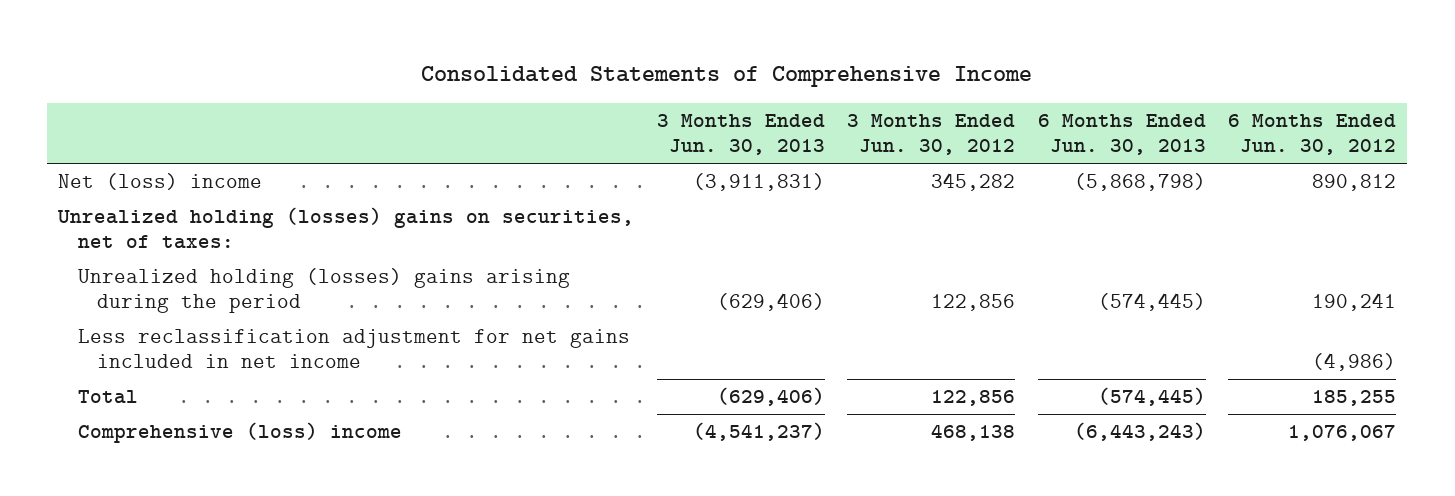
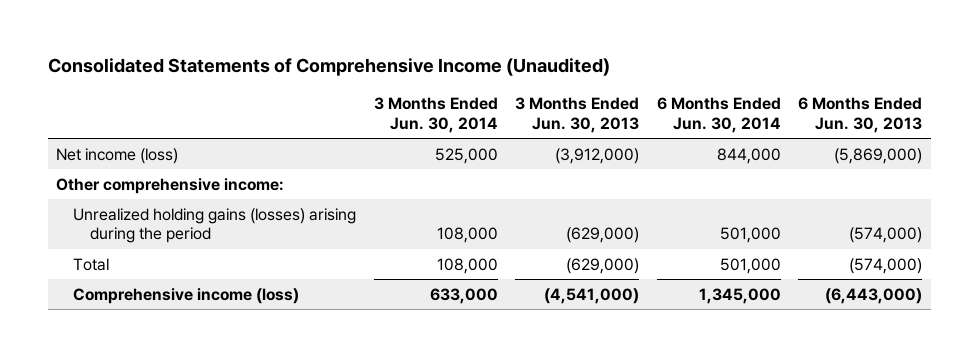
- Consolidated Statements of Comprehensive Income
+ Consolidated Statements of Comprehensive Income (Unaudited)
- | 3 Months Ended Jun. 30, 2013 | 3 Months Ended Jun. 30, 2012 | 6 Months Ended Jun. 30, 2013 | 6 Months Ended Jun. 30, 2012
+ | 3 Months Ended Jun. 30, 2014 | 3 Months Ended Jun. 30, 2013 | 6 Months Ended Jun. 30, 2014 | 6 Months Ended Jun. 30, 2013
- Net (loss) income | (3,911,831) | 345,282 | (5,868,798) | 890,812
- Unrealized holding (losses) gains on securities, net of taxes:
- Unrealized holding (losses) gains arising during the period | (629,406) | 122,856 | (574,445) | 190,241
- Less reclassification adjustment for net gains included in net income | | | | (4,986)
- Total | (629,406) | 122,856 | (574,445) | 185,255
- Comprehensive (loss) income | (4,541,237) | 468,138 | (6,443,243) | 1,076,067
+ Net income (loss) | 525,000 | (3,912,000) | 844,000 | (5,869,000)
+ Other comprehensive income:
+ Unrealized holding gains (losses) arising during the period | 108,000 | (629,000) | 501,000 | (574,000)
+ Total | 108,000 | (629,000) | 501,000 | (574,000)
+ Comprehensive income (loss) | 633,000 | (4,541,000) | 1,345,000 | (6,443,000)

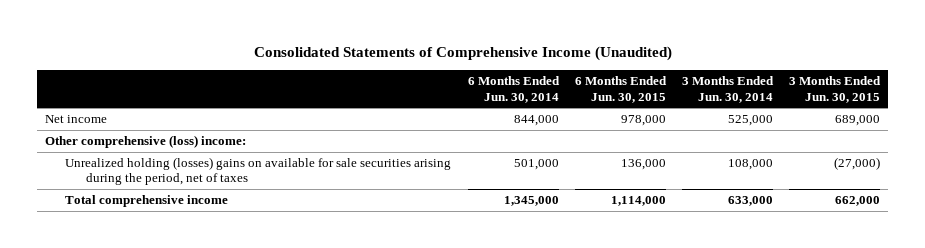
- | 3 Months Ended Jun. 30, 2014 | 3 Months Ended Jun. 30, 2013 | 6 Months Ended Jun. 30, 2014 | 6 Months Ended Jun. 30, 2013
+ | 6 Months Ended Jun. 30, 2014 | 6 Months Ended Jun. 30, 2015 | 3 Months Ended Jun. 30, 2014 | 3 Months Ended Jun. 30, 2015
- Net income (loss) | 525,000 | (3,912,000) | 844,000 | (5,869,000)
- Other comprehensive income:
- Unrealized holding gains (losses) arising during the period | 108,000 | (629,000) | 501,000 | (574,000)
- Total | 108,000 | (629,000) | 501,000 | (574,000)
- Comprehensive income (loss) | 633,000 | (4,541,000) | 1,345,000 | (6,443,000)
+ Net income | 844,000 | 978,000 | 525,000 | 689,000
+ Other comprehensive (loss) income:
+ Unrealized holding (losses) gains on available for sale securities arising during the period, net of taxes | 501,000 | 136,000 | 108,000 | (27,000)
+ Total comprehensive income | 1,345,000 | 1,114,000 | 633,000 | 662,000

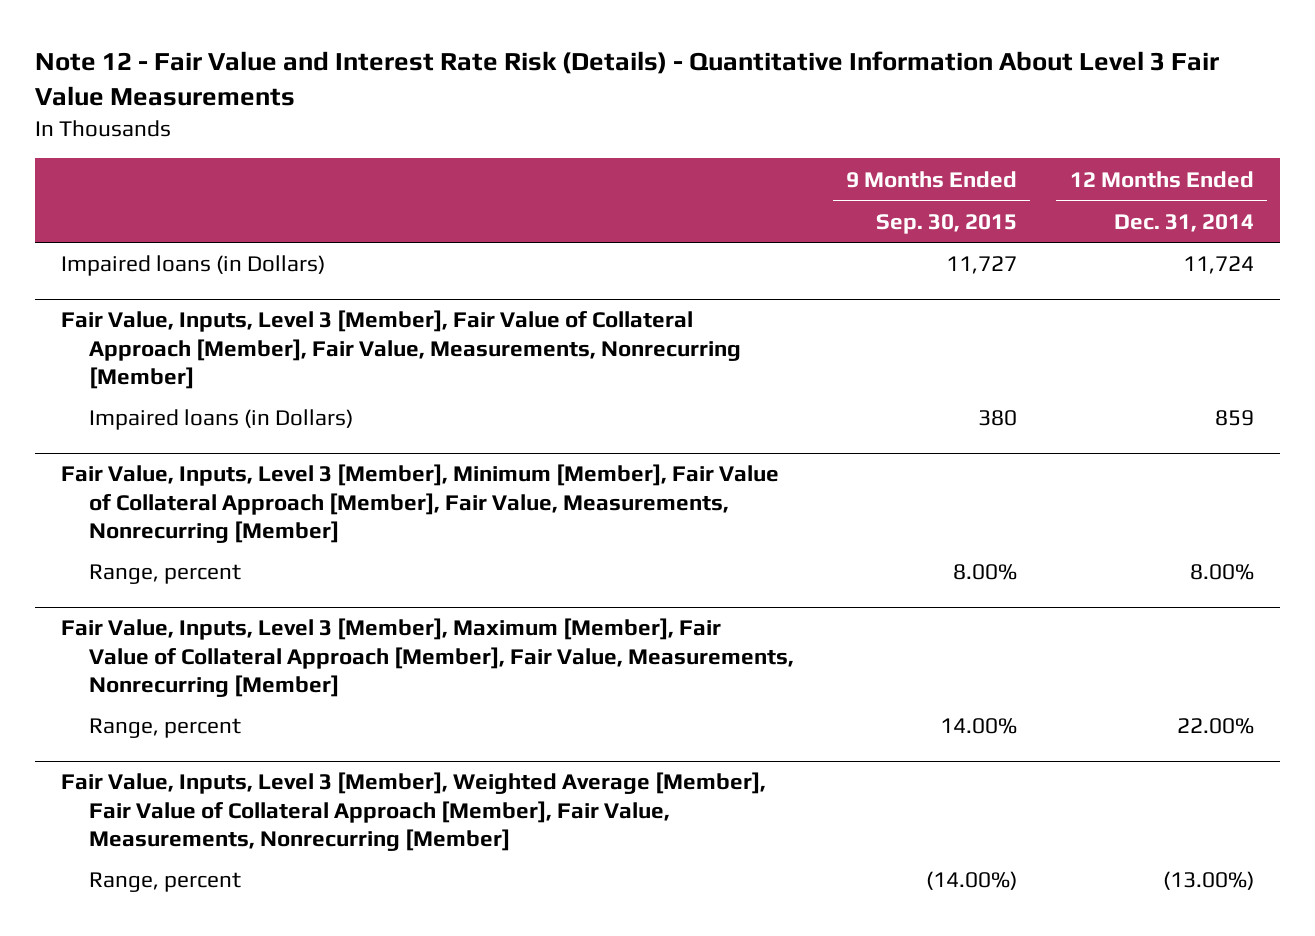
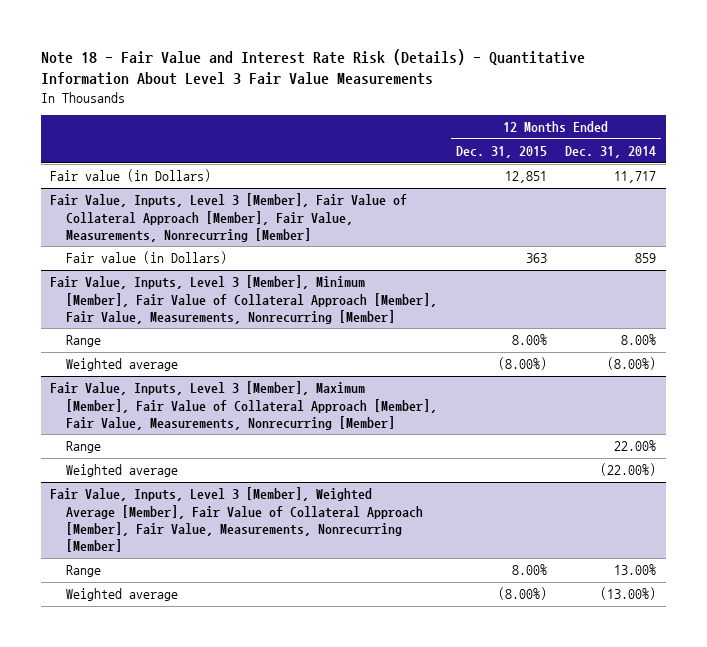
- Note 12 - Fair Value and Interest Rate Risk (Details) - Quantitative Information About Level 3 Fair Value Measurements
+ Note 18 - Fair Value and Interest Rate Risk (Details) - Quantitative Information About Level 3 Fair Value Measurements
- | 9 Months Ended Sep. 30, 2015 | 12 Months Ended Dec. 31, 2014
+ | 12 Months Ended Dec. 31, 2015 | 12 Months Ended Dec. 31, 2014
- Impaired loans (in Dollars) | 11,727 | 11,724
+ Fair value (in Dollars) | 12,851 | 11,717
@ Fair Value, Inputs, Level 3 [Member], Fair Value of Collateral Approach [Member], Fair Value, Measurements, Nonrecurring [Member]
- Impaired loans (in Dollars) | 380 | 859
+ Fair value (in Dollars) | 363 | 859
@ Fair Value, Inputs, Level 3 [Member], Minimum [Member], Fair Value of Collateral Approach [Member], Fair Value, Measurements, Nonrecurring [Member]
- Range, percent | 8.00% | 8.00%
+ Range | 8.00% | 8.00%
+ Weighted average | (8.00%) | (8.00%)
@ Fair Value, Inputs, Level 3 [Member], Maximum [Member], Fair Value of Collateral Approach [Member], Fair Value, Measurements, Nonrecurring [Member]
- Range, percent | 14.00% | 22.00%
+ Range | | 22.00%
+ Weighted average | | (22.00%)
@ Fair Value, Inputs, Level 3 [Member], Weighted Average [Member], Fair Value of Collateral Approach [Member], Fair Value, Measurements, Nonrecurring [Member]
- Range, percent | (14.00%) | (13.00%)
+ Range | 8.00% | 13.00%
+ Weighted average | (8.00%) | (13.00%)

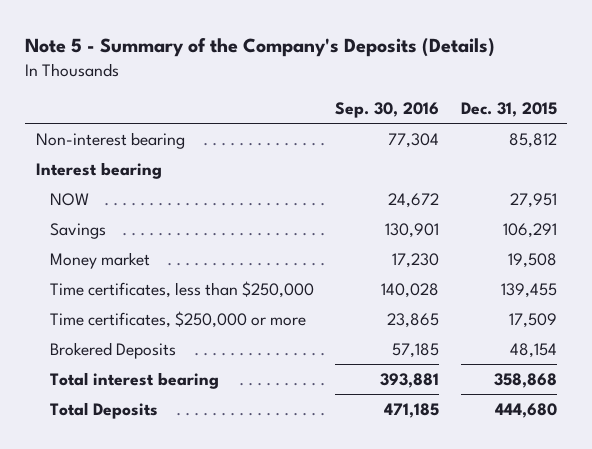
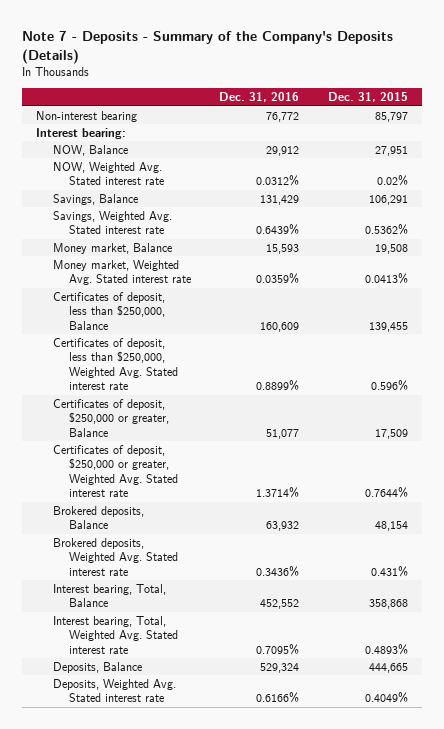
- Note 5 - Summary of the Company's Deposits (Details)
+ Note 7 - Deposits - Summary of the Company's Deposits (Details)
- | Sep. 30, 2016 | Dec. 31, 2015
+ | Dec. 31, 2016 | Dec. 31, 2015
- Non-interest bearing | 77,304 | 85,812
- Interest bearing
- NOW | 24,672 | 27,951
- Savings | 130,901 | 106,291
- Money market | 17,230 | 19,508
- Time certificates, less than $250,000 | 140,028 | 139,455
- Time certificates, $250,000 or more | 23,865 | 17,509
- Brokered Deposits | 57,185 | 48,154
- Total interest bearing | 393,881 | 358,868
- Total Deposits | 471,185 | 444,680
+ Non-interest bearing | 76,772 | 85,797
+ Interest bearing:
+ NOW, Balance | 29,912 | 27,951
+ NOW, Weighted Avg. Stated interest rate | 0.0312% | 0.02%
+ Savings, Balance | 131,429 | 106,291
+ Savings, Weighted Avg. Stated interest rate | 0.6439% | 0.5362%
+ Money market, Balance | 15,593 | 19,508
+ Money market, Weighted Avg. Stated interest rate | 0.0359% | 0.0413%
+ Certificates of deposit, less than $250,000, Balance | 160,609 | 139,455
+ Certificates of deposit, less than $250,000, Weighted Avg. Stated interest rate | 0.8899% | 0.596%
+ Certificates of deposit, $250,000 or greater, Balance | 51,077 | 17,509
+ Certificates of deposit, $250,000 or greater, Weighted Avg. Stated interest rate | 1.3714% | 0.7644%
+ Brokered deposits, Balance | 63,932 | 48,154
+ Brokered deposits, Weighted Avg. Stated interest rate | 0.3436% | 0.431%
+ Interest bearing, Total, Balance | 452,552 | 358,868
+ Interest bearing, Total, Weighted Avg. Stated interest rate | 0.7095% | 0.4893%
+ Deposits, Balance | 529,324 | 444,665
+ Deposits, Weighted Avg. Stated interest rate | 0.6166% | 0.4049%

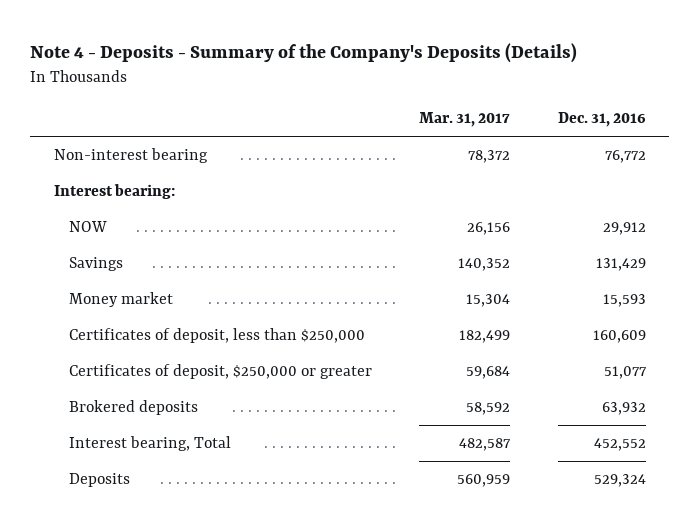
- Note 7 - Deposits - Summary of the Company's Deposits (Details)
+ Note 4 - Deposits - Summary of the Company's Deposits (Details)
- | Dec. 31, 2016 | Dec. 31, 2015
+ | Mar. 31, 2017 | Dec. 31, 2016
- NOW, Balance | 29,912 | 27,951
- NOW, Weighted Avg. Stated interest rate | 0.0312% | 0.02%
- Savings, Balance | 131,429 | 106,291
- Savings, Weighted Avg. Stated interest rate | 0.6439% | 0.5362%
- Money market, Balance | 15,593 | 19,508
- Money market, Weighted Avg. Stated interest rate | 0.0359% | 0.0413%
- Certificates of deposit, less than $250,000, Balance | 160,609 | 139,455
- Certificates of deposit, less than $250,000, Weighted Avg. Stated interest rate | 0.8899% | 0.596%
- Certificates of deposit, $250,000 or greater, Balance | 51,077 | 17,509
- Certificates of deposit, $250,000 or greater, Weighted Avg. Stated interest rate | 1.3714% | 0.7644%
- Brokered deposits, Balance | 63,932 | 48,154
- Brokered deposits, Weighted Avg. Stated interest rate | 0.3436% | 0.431%
- Interest bearing, Total, Balance | 452,552 | 358,868
- Interest bearing, Total, Weighted Avg. Stated interest rate | 0.7095% | 0.4893%
- Deposits, Balance | 529,324 | 444,665
- Deposits, Weighted Avg. Stated interest rate | 0.6166% | 0.4049%
+ NOW | 26,156 | 29,912
+ Savings | 140,352 | 131,429
+ Money market | 15,304 | 15,593
+ Certificates of deposit, less than $250,000 | 182,499 | 160,609
+ Certificates of deposit, $250,000 or greater | 59,684 | 51,077
+ Brokered deposits | 58,592 | 63,932
+ Interest bearing, Total | 482,587 | 452,552
+ Deposits | 560,959 | 529,324

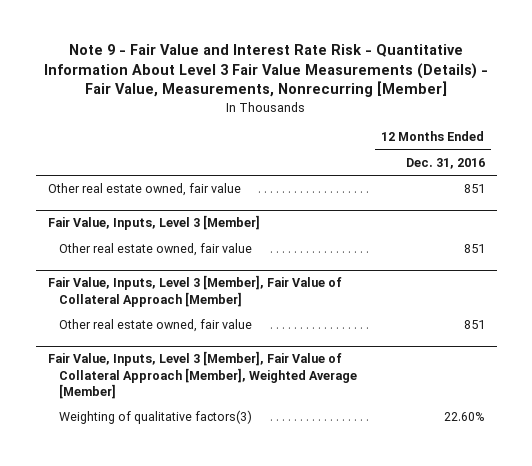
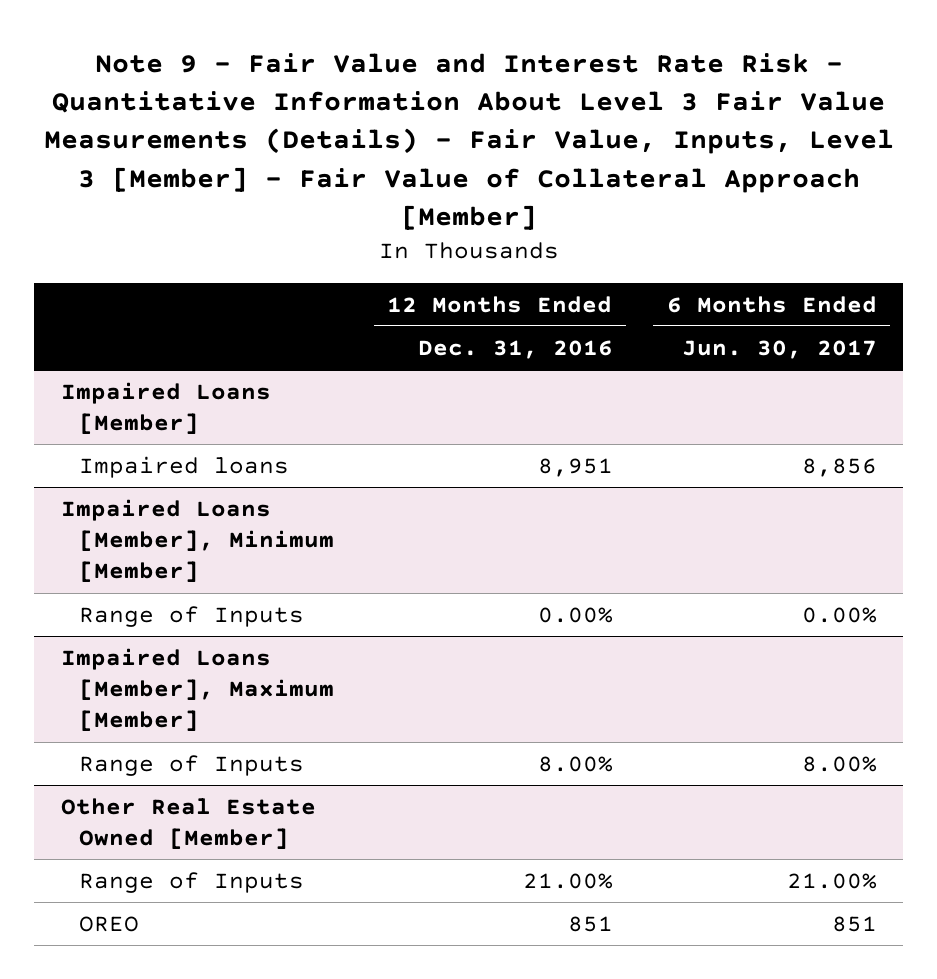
- Note 9 - Fair Value and Interest Rate Risk - Quantitative Information About Level 3 Fair Value Measurements (Details) - Fair Value, Measurements, Nonrecurring [Member]
+ Note 9 - Fair Value and Interest Rate Risk - Quantitative Information About Level 3 Fair Value Measurements (Details) - Fair Value, Inputs, Level 3 [Member] - Fair Value of Collateral Approach [Member]
- | 12 Months Ended Dec. 31, 2016
+ | 12 Months Ended Dec. 31, 2016 | 6 Months Ended Jun. 30, 2017
- Other real estate owned, fair value | 851
- Fair Value, Inputs, Level 3 [Member]
- Other real estate owned, fair value | 851
- Fair Value, Inputs, Level 3 [Member], Fair Value of Collateral Approach [Member]
- Other real estate owned, fair value | 851
- Fair Value, Inputs, Level 3 [Member], Fair Value of Collateral Approach [Member], Weighted Average [Member]
- Weighting of qualitative factors(3) | 22.60%
+ Impaired Loans [Member]
+ Impaired loans | 8,951 | 8,856
+ Impaired Loans [Member], Minimum [Member]
+ Range of Inputs | 0.00% | 0.00%
+ Impaired Loans [Member], Maximum [Member]
+ Range of Inputs | 8.00% | 8.00%
+ Other Real Estate Owned [Member]
+ Range of Inputs | 21.00% | 21.00%
+ OREO | 851 | 851

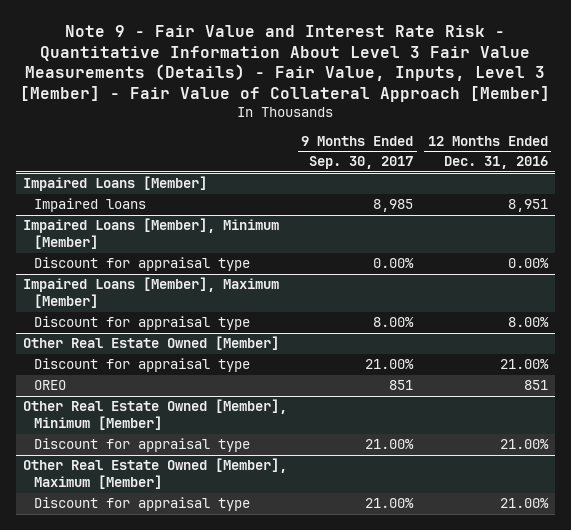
- | 12 Months Ended Dec. 31, 2016 | 6 Months Ended Jun. 30, 2017
+ | 9 Months Ended Sep. 30, 2017 | 12 Months Ended Dec. 31, 2016
@ Impaired Loans [Member], Minimum [Member]
- Range of Inputs | 0.00% | 0.00%
+ Discount for appraisal type | 0.00% | 0.00%
@ Impaired Loans [Member], Maximum [Member]
- Range of Inputs | 8.00% | 8.00%
+ Discount for appraisal type | 8.00% | 8.00%
@ Other Real Estate Owned [Member]
- Range of Inputs | 21.00% | 21.00%
+ Discount for appraisal type | 21.00% | 21.00%
+ Other Real Estate Owned [Member], Minimum [Member]
+ Discount for appraisal type | 21.00% | 21.00%
+ Other Real Estate Owned [Member], Maximum [Member]
+ Discount for appraisal type | 21.00% | 21.00%

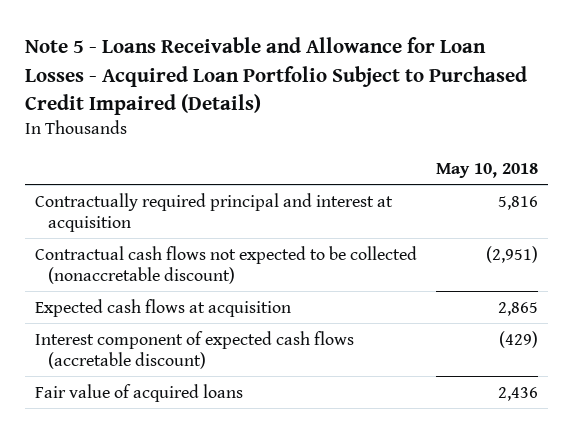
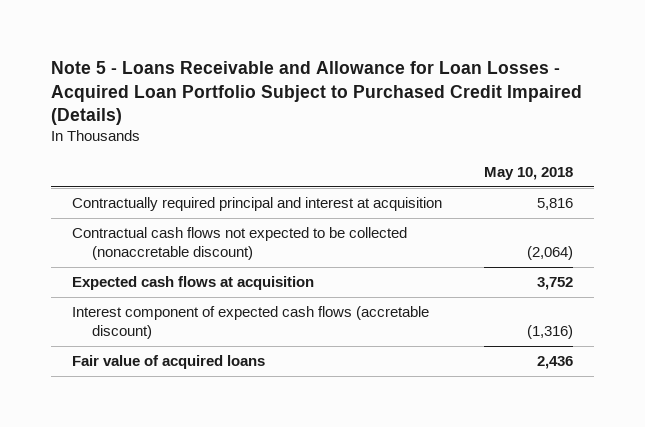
- Contractual cash flows not expected to be collected (nonaccretable discount) | (2,951)
- Expected cash flows at acquisition | 2,865
- Interest component of expected cash flows (accretable discount) | (429)
+ Contractual cash flows not expected to be collected (nonaccretable discount) | (2,064)
+ Expected cash flows at acquisition | 3,752
+ Interest component of expected cash flows (accretable discount) | (1,316)

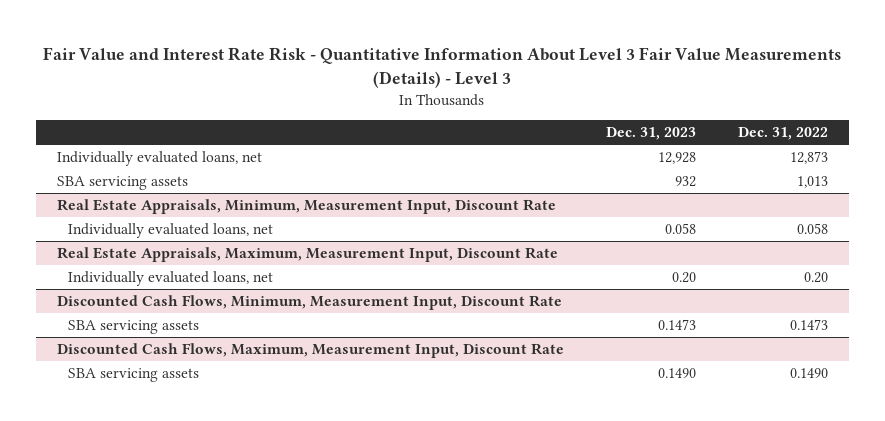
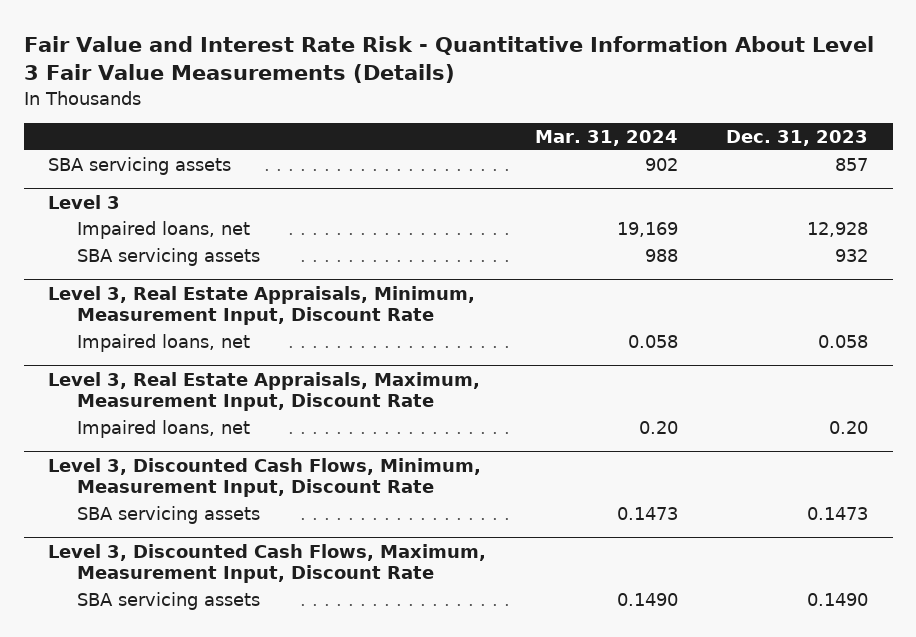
- Fair Value and Interest Rate Risk - Quantitative Information About Level 3 Fair Value Measurements (Details) - Level 3
+ Fair Value and Interest Rate Risk - Quantitative Information About Level 3 Fair Value Measurements (Details)
- | Dec. 31, 2023 | Dec. 31, 2022
+ | Mar. 31, 2024 | Dec. 31, 2023
- Individually evaluated loans, net | 12,928 | 12,873
+ SBA servicing assets | 902 | 857
+ Level 3
+ Impaired loans, net | 19,169 | 12,928
- Real Estate Appraisals, Minimum, Measurement Input, Discount Rate
- Individually evaluated loans, net | 0.058 | 0.058
- Real Estate Appraisals, Maximum, Measurement Input, Discount Rate
- Individually evaluated loans, net | 0.20 | 0.20
- Discounted Cash Flows, Minimum, Measurement Input, Discount Rate
+ Level 3, Real Estate Appraisals, Minimum, Measurement Input, Discount Rate
+ Impaired loans, net | 0.058 | 0.058
+ Level 3, Real Estate Appraisals, Maximum, Measurement Input, Discount Rate
+ Impaired loans, net | 0.20 | 0.20
+ Level 3, Discounted Cash Flows, Minimum, Measurement Input, Discount Rate
- Discounted Cash Flows, Maximum, Measurement Input, Discount Rate
+ Level 3, Discounted Cash Flows, Maximum, Measurement Input, Discount Rate

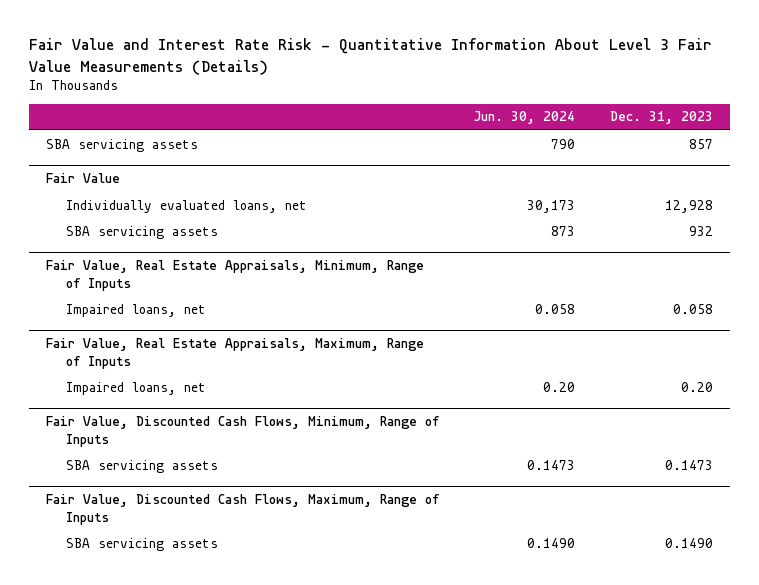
- | Mar. 31, 2024 | Dec. 31, 2023
+ | Jun. 30, 2024 | Dec. 31, 2023
- Level 3
- Impaired loans, net | 19,169 | 12,928
+ Fair Value
+ Individually evaluated loans, net | 30,173 | 12,928
- Level 3, Real Estate Appraisals, Minimum, Measurement Input, Discount Rate
+ Fair Value, Real Estate Appraisals, Minimum, Range of Inputs
- Level 3, Real Estate Appraisals, Maximum, Measurement Input, Discount Rate
+ Fair Value, Real Estate Appraisals, Maximum, Range of Inputs
- Level 3, Discounted Cash Flows, Minimum, Measurement Input, Discount Rate
+ Fair Value, Discounted Cash Flows, Minimum, Range of Inputs
- Level 3, Discounted Cash Flows, Maximum, Measurement Input, Discount Rate
+ Fair Value, Discounted Cash Flows, Maximum, Range of Inputs

